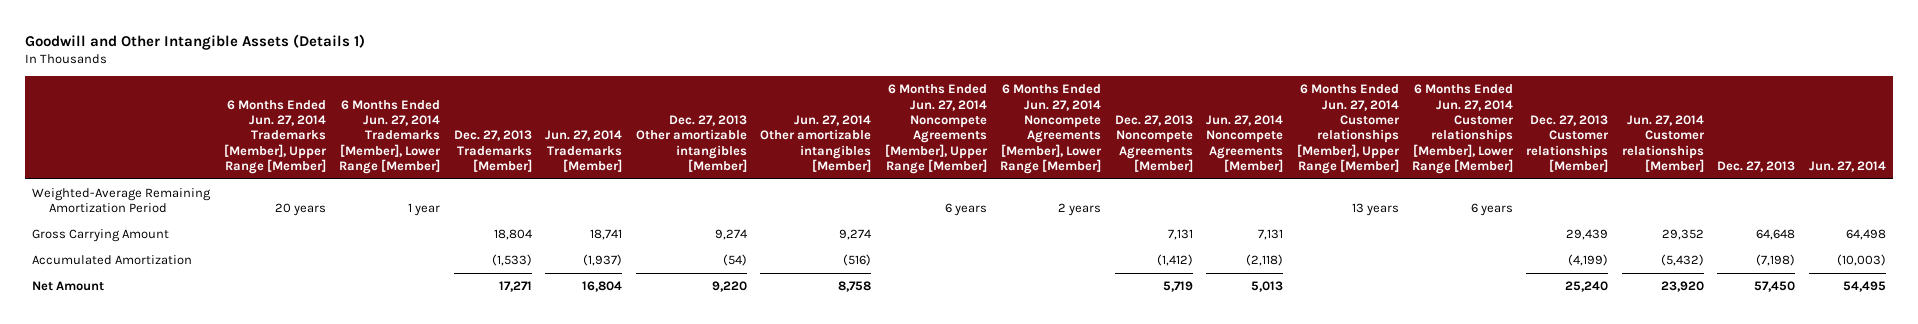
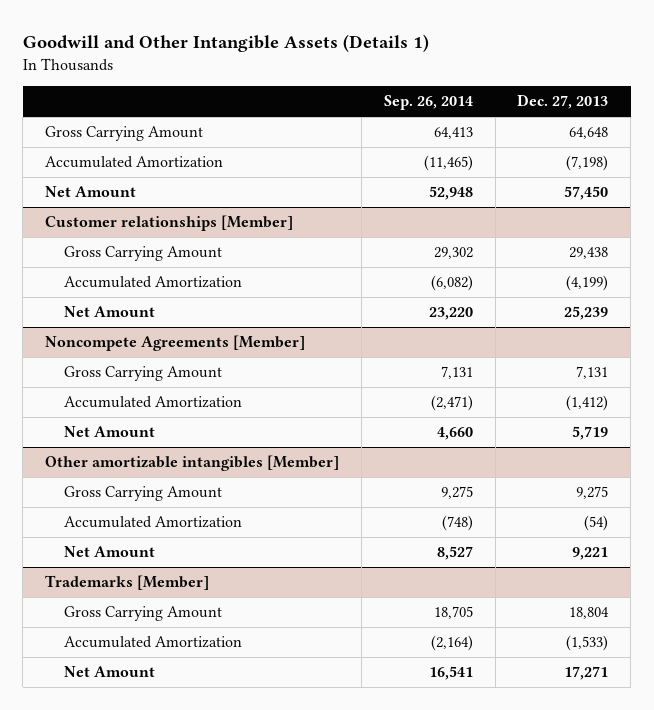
- | 6 Months Ended Jun. 27, 2014 Trademarks [Member], Upper Range [Member] | 6 Months Ended Jun. 27, 2014 Trademarks [Member], Lower Range [Member] | Dec. 27, 2013 Trademarks [Member] | Jun. 27, 2014 Trademarks [Member] | Dec. 27, 2013 Other amortizable intangibles [Member] | Jun. 27, 2014 Other amortizable intangibles [Member] | 6 Months Ended Jun. 27, 2014 Noncompete Agreements [Member], Upper Range [Member] | 6 Months Ended Jun. 27, 2014 Noncompete Agreements [Member], Lower Range [Member] | Dec. 27, 2013 Noncompete Agreements [Member] | Jun. 27, 2014 Noncompete Agreements [Member] | 6 Months Ended Jun. 27, 2014 Customer relationships [Member], Upper Range [Member] | 6 Months Ended Jun. 27, 2014 Customer relationships [Member], Lower Range [Member] | Dec. 27, 2013 Customer relationships [Member] | Jun. 27, 2014 Customer relationships [Member] | Dec. 27, 2013 | Jun. 27, 2014
+ | Sep. 26, 2014 | Dec. 27, 2013
- Weighted-Average Remaining Amortization Period | 20 years | 1 year | | | | | 6 years | 2 years | | | 13 years | 6 years | | | |
+ Customer relationships [Member]
+ Gross Carrying Amount | 29,302 | 29,438
+ Accumulated Amortization | (6,082) | (4,199)
+ Net Amount | 23,220 | 25,239
+ Noncompete Agreements [Member]
+ Gross Carrying Amount | 7,131 | 7,131
+ Accumulated Amortization | (2,471) | (1,412)
+ Net Amount | 4,660 | 5,719
+ Other amortizable intangibles [Member]
+ Gross Carrying Amount | 9,275 | 9,275
+ Accumulated Amortization | (748) | (54)
+ Net Amount | 8,527 | 9,221
+ Trademarks [Member]
+ Gross Carrying Amount | 18,705 | 18,804
+ Accumulated Amortization | (2,164) | (1,533)
+ Net Amount | 16,541 | 17,271

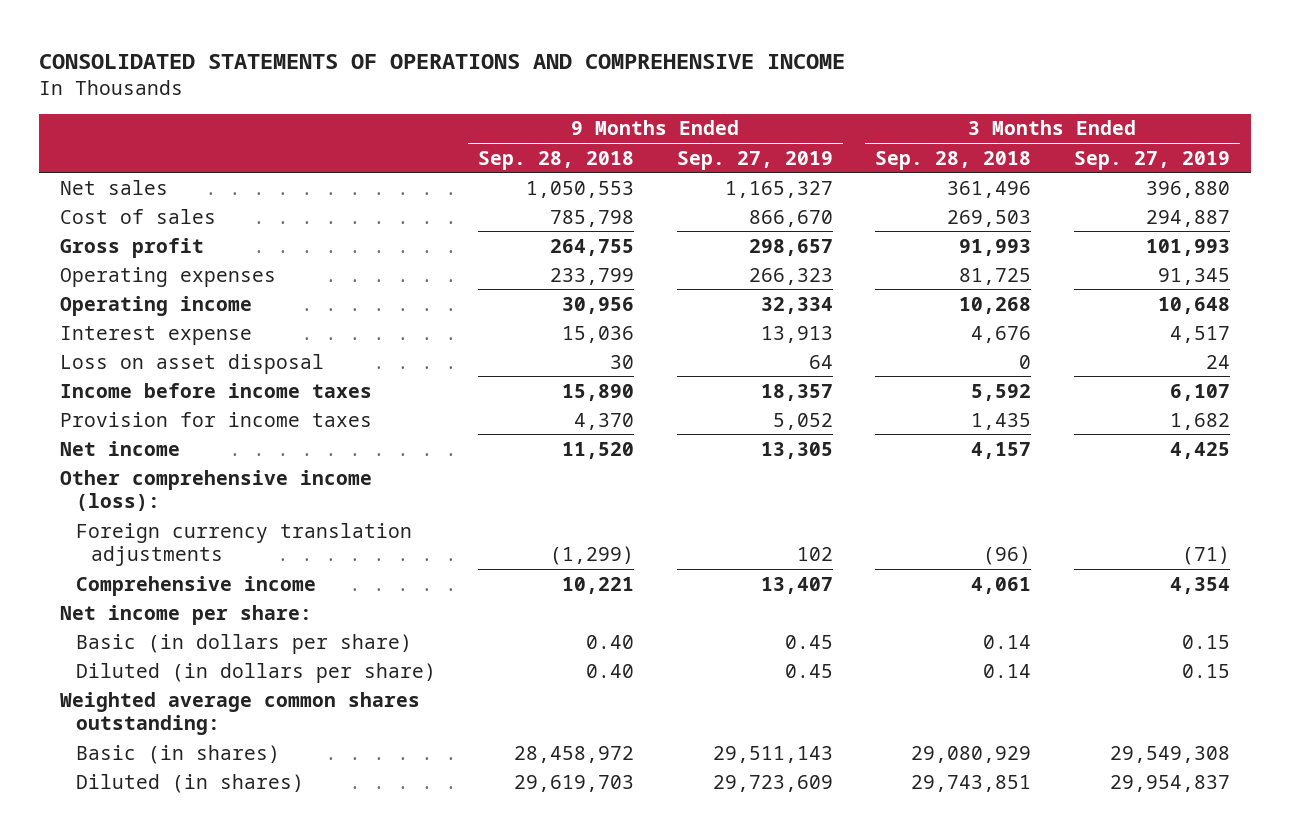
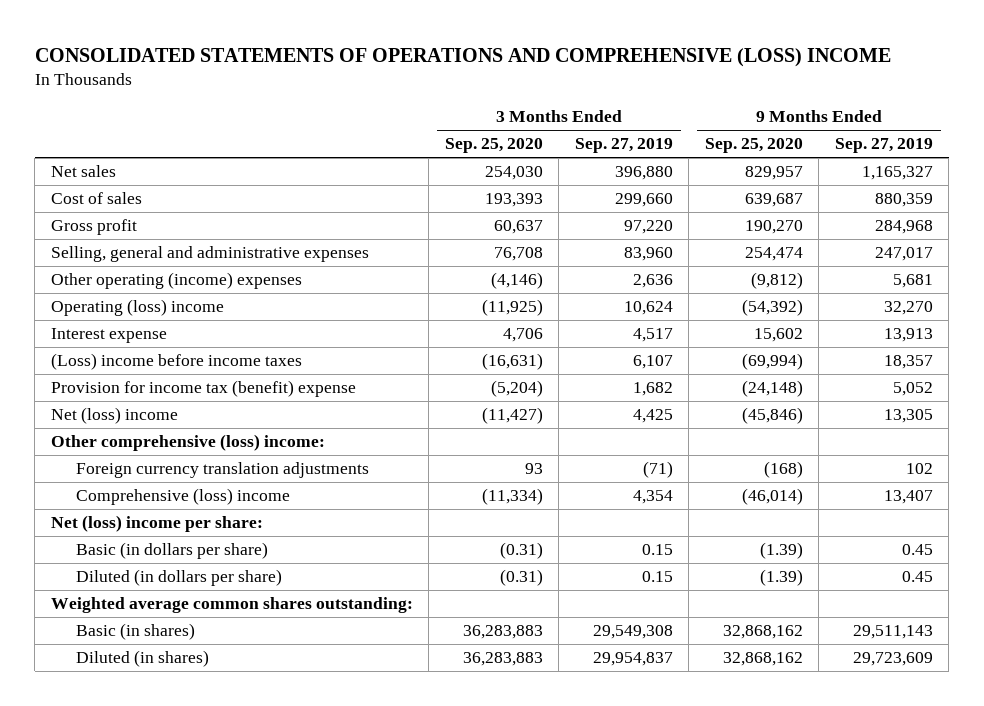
- CONSOLIDATED STATEMENTS OF OPERATIONS AND COMPREHENSIVE INCOME
+ CONSOLIDATED STATEMENTS OF OPERATIONS AND COMPREHENSIVE (LOSS) INCOME
- | 9 Months Ended Sep. 28, 2018 | 9 Months Ended Sep. 27, 2019 | 3 Months Ended Sep. 28, 2018 | 3 Months Ended Sep. 27, 2019
+ | 3 Months Ended Sep. 25, 2020 | 3 Months Ended Sep. 27, 2019 | 9 Months Ended Sep. 25, 2020 | 9 Months Ended Sep. 27, 2019
- Cost of sales | 785,798 | 866,670 | 269,503 | 294,887
- Gross profit | 264,755 | 298,657 | 91,993 | 101,993
- Operating expenses | 233,799 | 266,323 | 81,725 | 91,345
- Operating income | 30,956 | 32,334 | 10,268 | 10,648
+ Cost of sales | 193,393 | 299,660 | 639,687 | 880,359
+ Gross profit | 60,637 | 97,220 | 190,270 | 284,968
+ Selling, general and administrative expenses | 76,708 | 83,960 | 254,474 | 247,017
+ Other operating (income) expenses | (4,146) | 2,636 | (9,812) | 5,681
+ Operating (loss) income | (11,925) | 10,624 | (54,392) | 32,270
- Loss on asset disposal | 30 | 64 | 0 | 24
- Income before income taxes | 15,890 | 18,357 | 5,592 | 6,107
- Provision for income taxes | 4,370 | 5,052 | 1,435 | 1,682
- Net income | 11,520 | 13,305 | 4,157 | 4,425
- Other comprehensive income (loss):
+ (Loss) income before income taxes | (16,631) | 6,107 | (69,994) | 18,357
+ Provision for income tax (benefit) expense | (5,204) | 1,682 | (24,148) | 5,052
+ Net (loss) income | (11,427) | 4,425 | (45,846) | 13,305
+ Other comprehensive (loss) income:
- Comprehensive income | 10,221 | 13,407 | 4,061 | 4,354
- Net income per share:
+ Comprehensive (loss) income | (11,334) | 4,354 | (46,014) | 13,407
+ Net (loss) income per share:

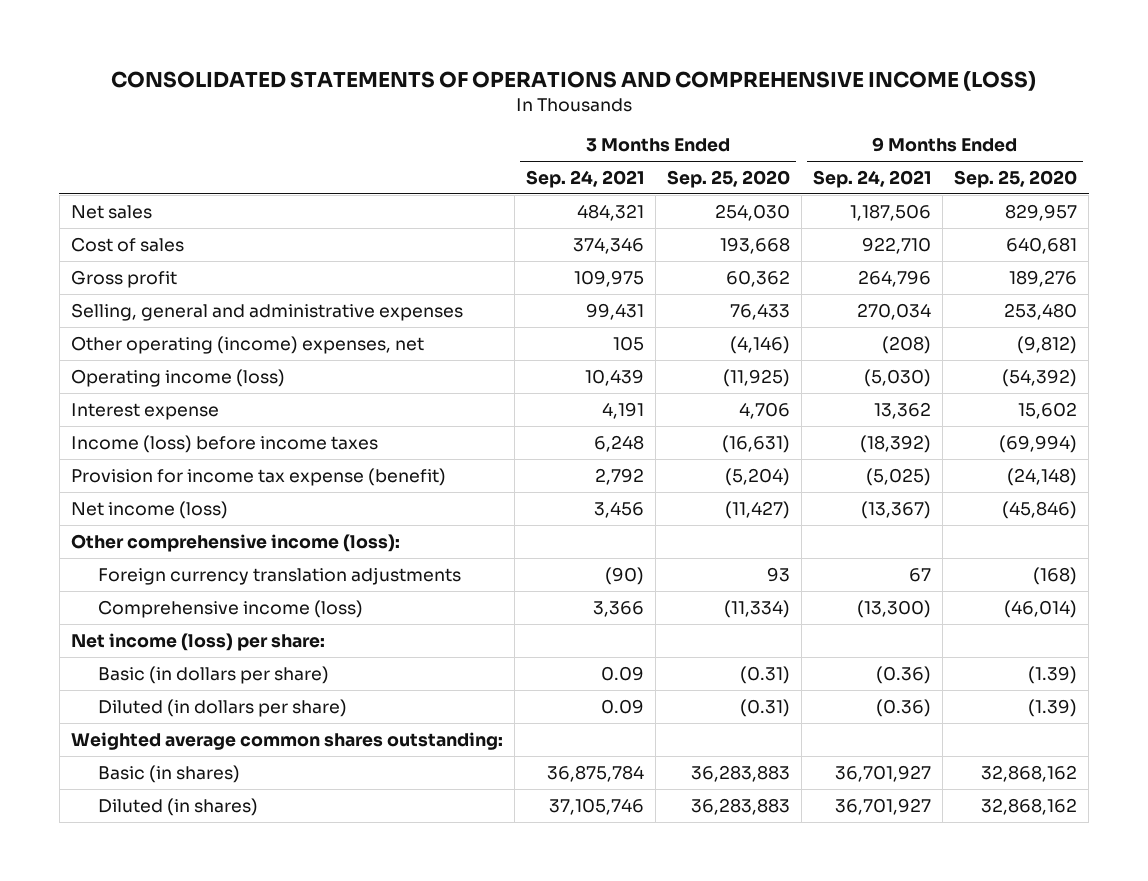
- CONSOLIDATED STATEMENTS OF OPERATIONS AND COMPREHENSIVE (LOSS) INCOME
+ CONSOLIDATED STATEMENTS OF OPERATIONS AND COMPREHENSIVE INCOME (LOSS)
- | 3 Months Ended Sep. 25, 2020 | 3 Months Ended Sep. 27, 2019 | 9 Months Ended Sep. 25, 2020 | 9 Months Ended Sep. 27, 2019
+ | 3 Months Ended Sep. 24, 2021 | 3 Months Ended Sep. 25, 2020 | 9 Months Ended Sep. 24, 2021 | 9 Months Ended Sep. 25, 2020
- Cost of sales | 193,393 | 299,660 | 639,687 | 880,359
- Gross profit | 60,637 | 97,220 | 190,270 | 284,968
- Selling, general and administrative expenses | 76,708 | 83,960 | 254,474 | 247,017
- Other operating (income) expenses | (4,146) | 2,636 | (9,812) | 5,681
- Operating (loss) income | (11,925) | 10,624 | (54,392) | 32,270
+ Cost of sales | 374,346 | 193,668 | 922,710 | 640,681
+ Gross profit | 109,975 | 60,362 | 264,796 | 189,276
+ Selling, general and administrative expenses | 99,431 | 76,433 | 270,034 | 253,480
+ Other operating (income) expenses, net | 105 | (4,146) | (208) | (9,812)
+ Operating income (loss) | 10,439 | (11,925) | (5,030) | (54,392)
- (Loss) income before income taxes | (16,631) | 6,107 | (69,994) | 18,357
- Provision for income tax (benefit) expense | (5,204) | 1,682 | (24,148) | 5,052
- Net (loss) income | (11,427) | 4,425 | (45,846) | 13,305
- Other comprehensive (loss) income:
+ Income (loss) before income taxes | 6,248 | (16,631) | (18,392) | (69,994)
+ Provision for income tax expense (benefit) | 2,792 | (5,204) | (5,025) | (24,148)
+ Net income (loss) | 3,456 | (11,427) | (13,367) | (45,846)
+ Other comprehensive income (loss):
- Comprehensive (loss) income | (11,334) | 4,354 | (46,014) | 13,407
- Net (loss) income per share:
+ Comprehensive income (loss) | 3,366 | (11,334) | (13,300) | (46,014)
+ Net income (loss) per share:

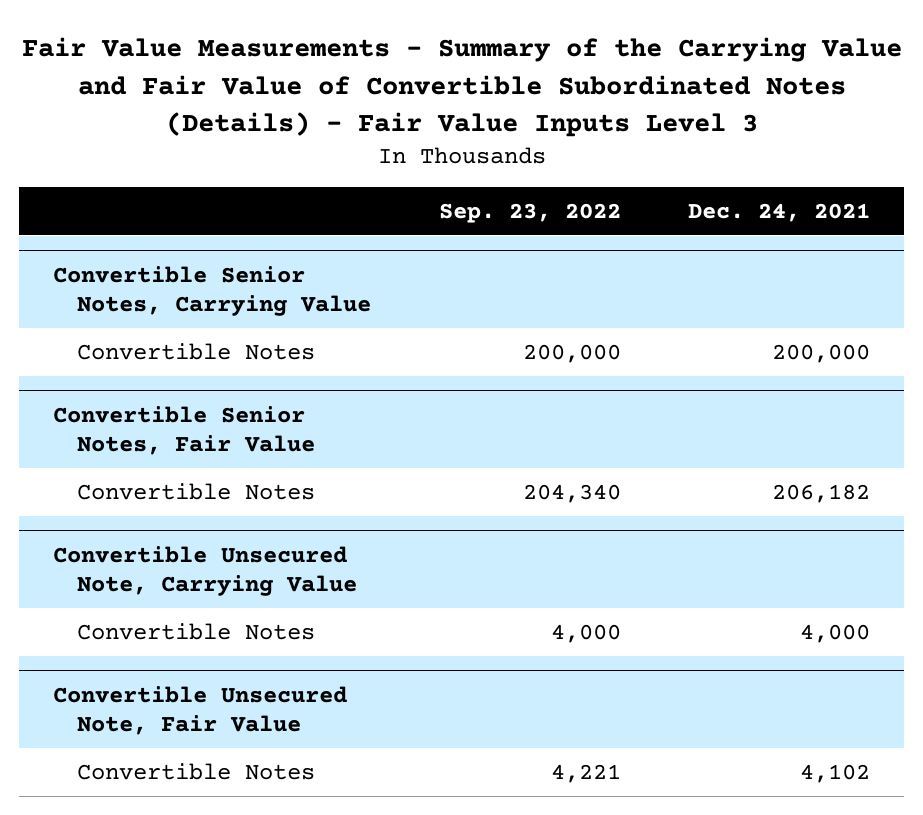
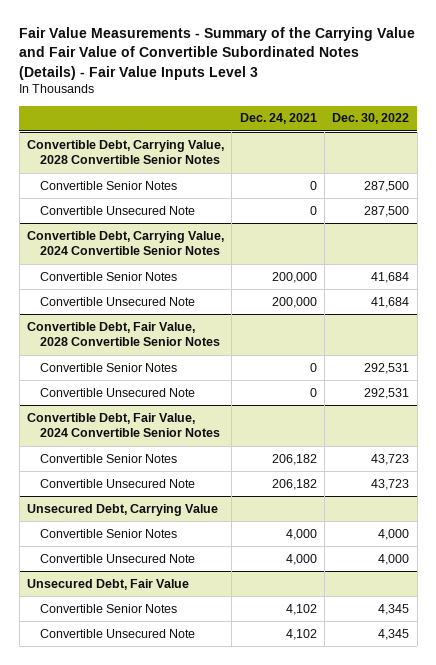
- | Sep. 23, 2022 | Dec. 24, 2021
+ | Dec. 24, 2021 | Dec. 30, 2022
- Convertible Senior Notes, Carrying Value
- Convertible Notes | 200,000 | 200,000
- Convertible Senior Notes, Fair Value
- Convertible Notes | 204,340 | 206,182
- Convertible Unsecured Note, Carrying Value
- Convertible Notes | 4,000 | 4,000
- Convertible Unsecured Note, Fair Value
- Convertible Notes | 4,221 | 4,102
+ Convertible Debt, Carrying Value, 2028 Convertible Senior Notes
+ Convertible Senior Notes | 0 | 287,500
+ Convertible Unsecured Note | 0 | 287,500
+ Convertible Debt, Carrying Value, 2024 Convertible Senior Notes
+ Convertible Senior Notes | 200,000 | 41,684
+ Convertible Unsecured Note | 200,000 | 41,684
+ Convertible Debt, Fair Value, 2028 Convertible Senior Notes
+ Convertible Senior Notes | 0 | 292,531
+ Convertible Unsecured Note | 0 | 292,531
+ Convertible Debt, Fair Value, 2024 Convertible Senior Notes
+ Convertible Senior Notes | 206,182 | 43,723
+ Convertible Unsecured Note | 206,182 | 43,723
+ Unsecured Debt, Carrying Value
+ Convertible Senior Notes | 4,000 | 4,000
+ Convertible Unsecured Note | 4,000 | 4,000
+ Unsecured Debt, Fair Value
+ Convertible Senior Notes | 4,102 | 4,345
+ Convertible Unsecured Note | 4,102 | 4,345

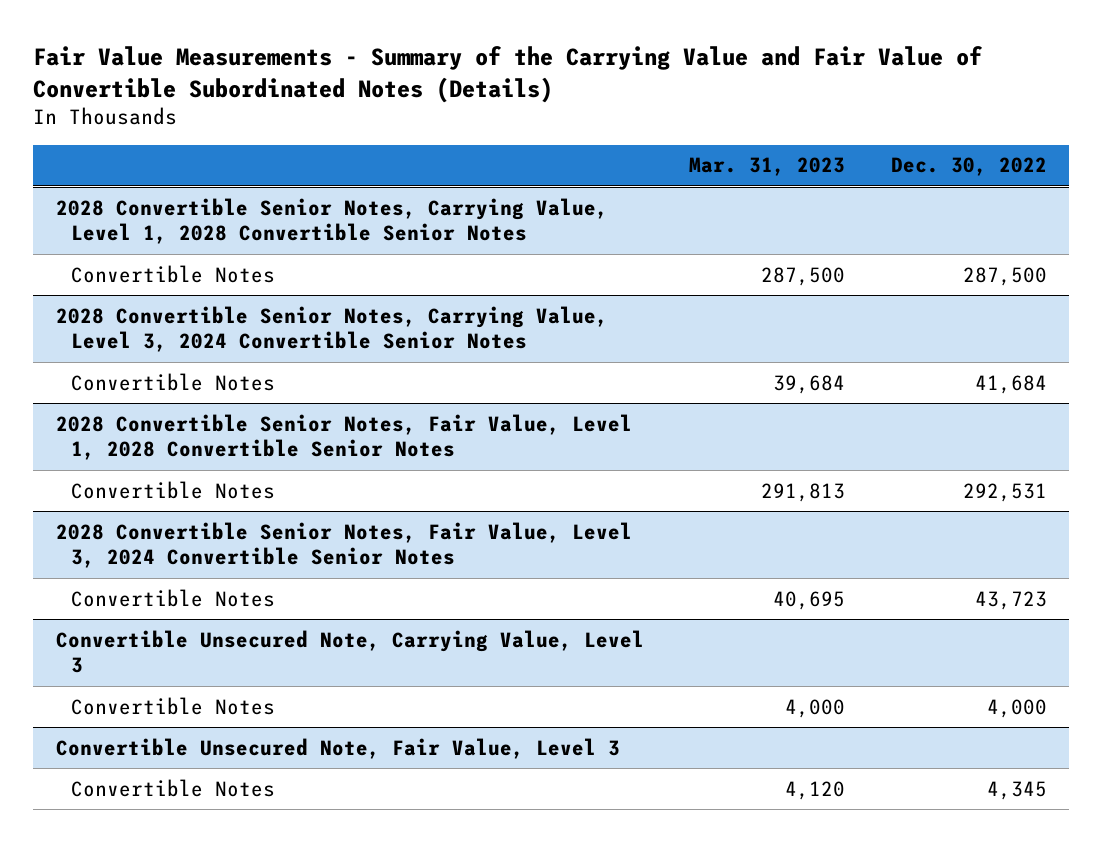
- Fair Value Measurements - Summary of the Carrying Value and Fair Value of Convertible Subordinated Notes (Details) - Fair Value Inputs Level 3
+ Fair Value Measurements - Summary of the Carrying Value and Fair Value of Convertible Subordinated Notes (Details)
- | Dec. 24, 2021 | Dec. 30, 2022
+ | Mar. 31, 2023 | Dec. 30, 2022
- Convertible Debt, Carrying Value, 2028 Convertible Senior Notes
- Convertible Senior Notes | 0 | 287,500
- Convertible Unsecured Note | 0 | 287,500
- Convertible Debt, Carrying Value, 2024 Convertible Senior Notes
- Convertible Senior Notes | 200,000 | 41,684
- Convertible Unsecured Note | 200,000 | 41,684
- Convertible Debt, Fair Value, 2028 Convertible Senior Notes
- Convertible Senior Notes | 0 | 292,531
- Convertible Unsecured Note | 0 | 292,531
- Convertible Debt, Fair Value, 2024 Convertible Senior Notes
- Convertible Senior Notes | 206,182 | 43,723
- Convertible Unsecured Note | 206,182 | 43,723
- Unsecured Debt, Carrying Value
- Convertible Senior Notes | 4,000 | 4,000
- Convertible Unsecured Note | 4,000 | 4,000
- Unsecured Debt, Fair Value
- Convertible Senior Notes | 4,102 | 4,345
- Convertible Unsecured Note | 4,102 | 4,345
+ 2028 Convertible Senior Notes, Carrying Value, Level 1, 2028 Convertible Senior Notes
+ Convertible Notes | 287,500 | 287,500
+ 2028 Convertible Senior Notes, Carrying Value, Level 3, 2024 Convertible Senior Notes
+ Convertible Notes | 39,684 | 41,684
+ 2028 Convertible Senior Notes, Fair Value, Level 1, 2028 Convertible Senior Notes
+ Convertible Notes | 291,813 | 292,531
+ 2028 Convertible Senior Notes, Fair Value, Level 3, 2024 Convertible Senior Notes
+ Convertible Notes | 40,695 | 43,723
+ Convertible Unsecured Note, Carrying Value, Level 3
+ Convertible Notes | 4,000 | 4,000
+ Convertible Unsecured Note, Fair Value, Level 3
+ Convertible Notes | 4,120 | 4,345

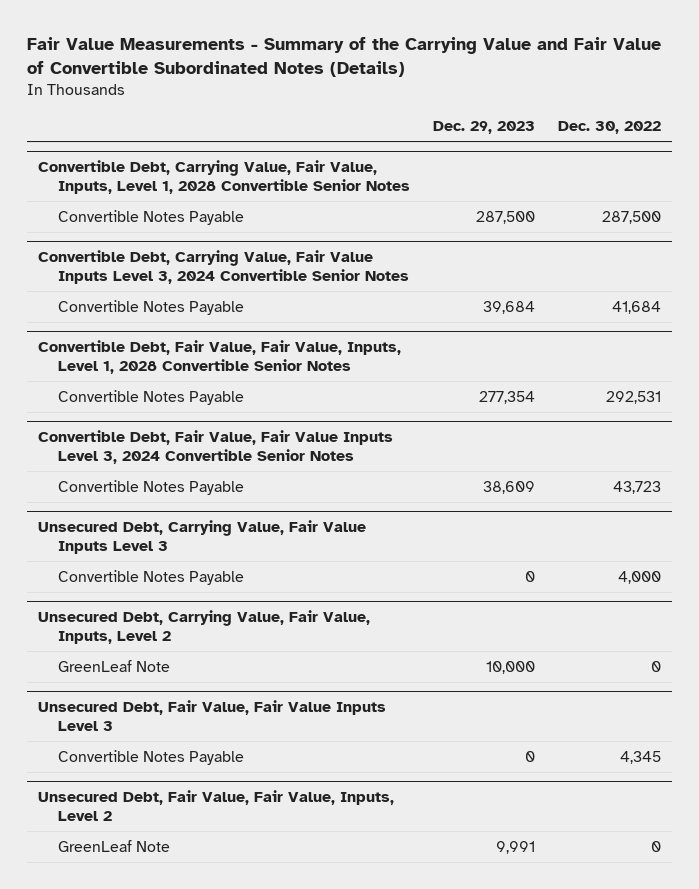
- | Mar. 31, 2023 | Dec. 30, 2022
+ | Dec. 29, 2023 | Dec. 30, 2022
- 2028 Convertible Senior Notes, Carrying Value, Level 1, 2028 Convertible Senior Notes
- Convertible Notes | 287,500 | 287,500
- 2028 Convertible Senior Notes, Carrying Value, Level 3, 2024 Convertible Senior Notes
- Convertible Notes | 39,684 | 41,684
- 2028 Convertible Senior Notes, Fair Value, Level 1, 2028 Convertible Senior Notes
- Convertible Notes | 291,813 | 292,531
- 2028 Convertible Senior Notes, Fair Value, Level 3, 2024 Convertible Senior Notes
- Convertible Notes | 40,695 | 43,723
- Convertible Unsecured Note, Carrying Value, Level 3
- Convertible Notes | 4,000 | 4,000
- Convertible Unsecured Note, Fair Value, Level 3
- Convertible Notes | 4,120 | 4,345
+ Convertible Debt, Carrying Value, Fair Value, Inputs, Level 1, 2028 Convertible Senior Notes
+ Convertible Notes Payable | 287,500 | 287,500
+ Convertible Debt, Carrying Value, Fair Value Inputs Level 3, 2024 Convertible Senior Notes
+ Convertible Notes Payable | 39,684 | 41,684
+ Convertible Debt, Fair Value, Fair Value, Inputs, Level 1, 2028 Convertible Senior Notes
+ Convertible Notes Payable | 277,354 | 292,531
+ Convertible Debt, Fair Value, Fair Value Inputs Level 3, 2024 Convertible Senior Notes
+ Convertible Notes Payable | 38,609 | 43,723
+ Unsecured Debt, Carrying Value, Fair Value Inputs Level 3
+ Convertible Notes Payable | 0 | 4,000
+ Unsecured Debt, Carrying Value, Fair Value, Inputs, Level 2
+ GreenLeaf Note | 10,000 | 0
+ Unsecured Debt, Fair Value, Fair Value Inputs Level 3
+ Convertible Notes Payable | 0 | 4,345
+ Unsecured Debt, Fair Value, Fair Value, Inputs, Level 2
+ GreenLeaf Note | 9,991 | 0

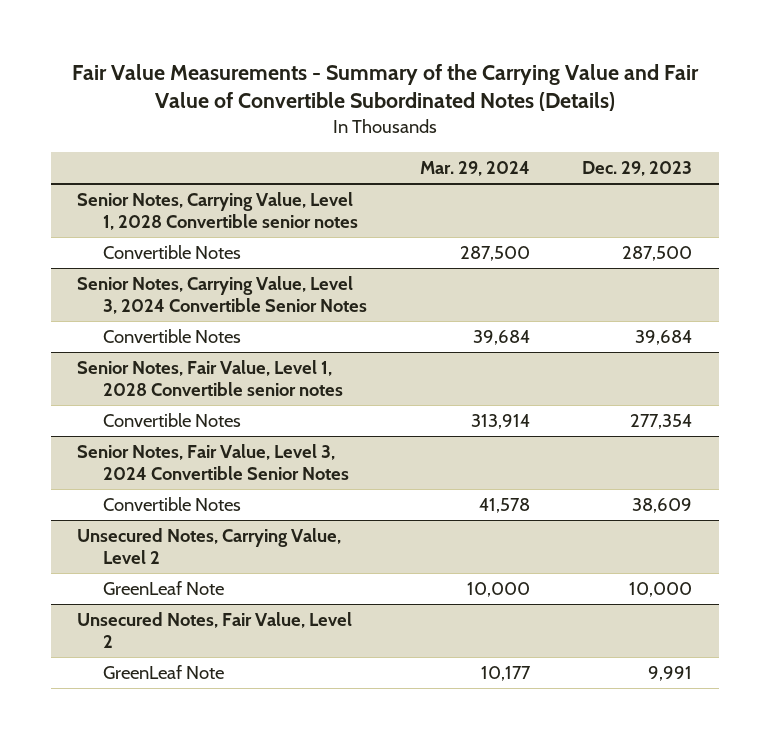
- | Dec. 29, 2023 | Dec. 30, 2022
+ | Mar. 29, 2024 | Dec. 29, 2023
- Convertible Debt, Carrying Value, Fair Value, Inputs, Level 1, 2028 Convertible Senior Notes
- Convertible Notes Payable | 287,500 | 287,500
- Convertible Debt, Carrying Value, Fair Value Inputs Level 3, 2024 Convertible Senior Notes
- Convertible Notes Payable | 39,684 | 41,684
- Convertible Debt, Fair Value, Fair Value, Inputs, Level 1, 2028 Convertible Senior Notes
- Convertible Notes Payable | 277,354 | 292,531
- Convertible Debt, Fair Value, Fair Value Inputs Level 3, 2024 Convertible Senior Notes
- Convertible Notes Payable | 38,609 | 43,723
- Unsecured Debt, Carrying Value, Fair Value Inputs Level 3
- Convertible Notes Payable | 0 | 4,000
- Unsecured Debt, Carrying Value, Fair Value, Inputs, Level 2
+ Senior Notes, Carrying Value, Level 1, 2028 Convertible senior notes
+ Convertible Notes | 287,500 | 287,500
+ Senior Notes, Carrying Value, Level 3, 2024 Convertible Senior Notes
+ Convertible Notes | 39,684 | 39,684
+ Senior Notes, Fair Value, Level 1, 2028 Convertible senior notes
+ Convertible Notes | 313,914 | 277,354
+ Senior Notes, Fair Value, Level 3, 2024 Convertible Senior Notes
+ Convertible Notes | 41,578 | 38,609
+ Unsecured Notes, Carrying Value, Level 2
- Unsecured Debt, Fair Value, Fair Value Inputs Level 3
- Convertible Notes Payable | 0 | 4,345
- Unsecured Debt, Fair Value, Fair Value, Inputs, Level 2
+ Unsecured Notes, Fair Value, Level 2

